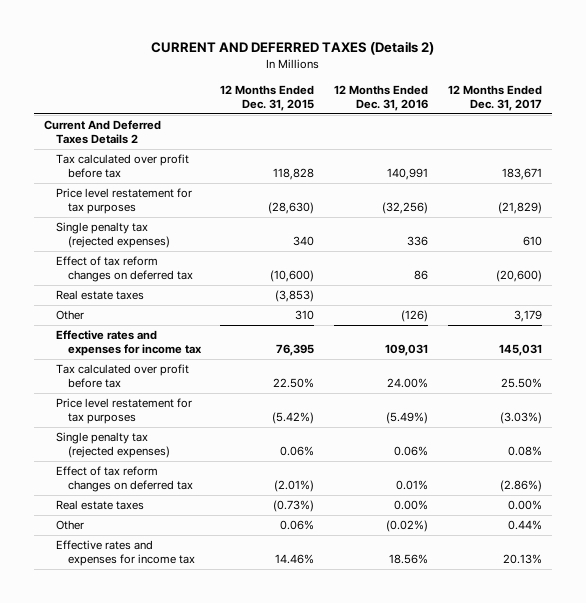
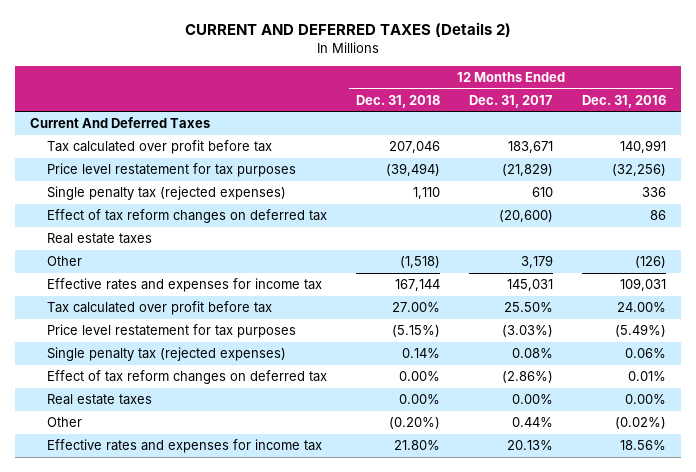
- | 12 Months Ended Dec. 31, 2015 | 12 Months Ended Dec. 31, 2016 | 12 Months Ended Dec. 31, 2017
+ | 12 Months Ended Dec. 31, 2018 | 12 Months Ended Dec. 31, 2017 | 12 Months Ended Dec. 31, 2016
- Current And Deferred Taxes Details 2
+ Current And Deferred Taxes

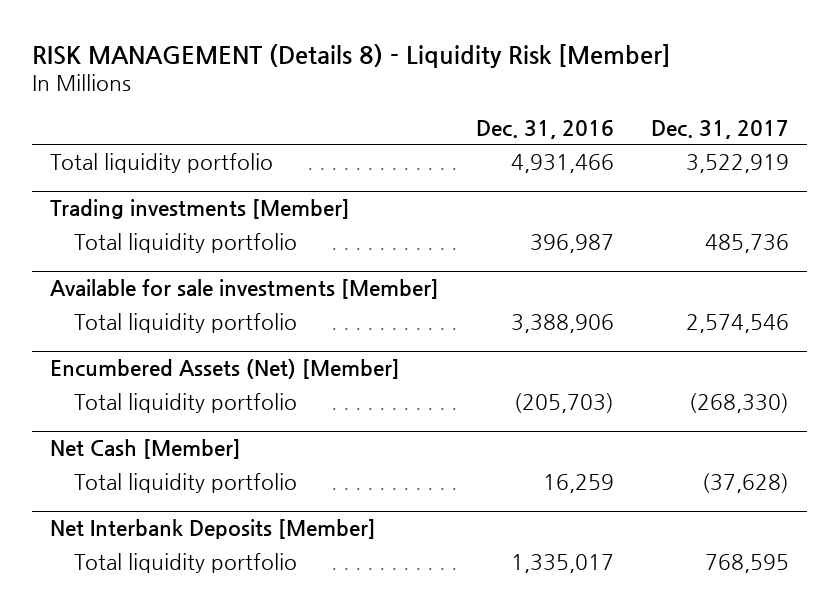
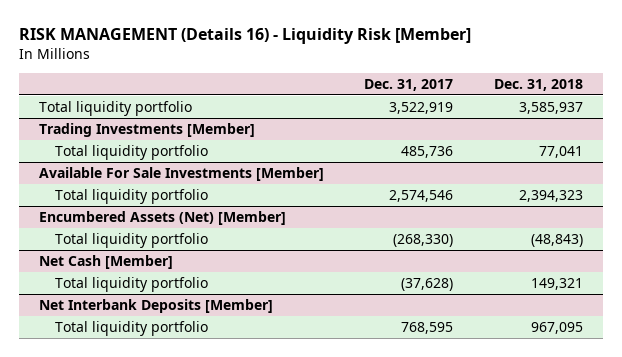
- RISK MANAGEMENT (Details 8) - Liquidity Risk [Member]
+ RISK MANAGEMENT (Details 16) - Liquidity Risk [Member]
- | Dec. 31, 2016 | Dec. 31, 2017
+ | Dec. 31, 2017 | Dec. 31, 2018
- Trading investments [Member]
+ Trading Investments [Member]
- Available for sale investments [Member]
+ Available For Sale Investments [Member]

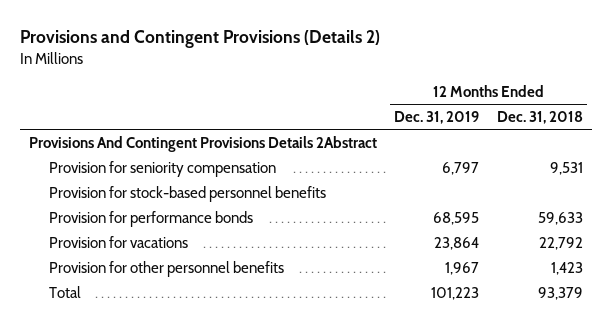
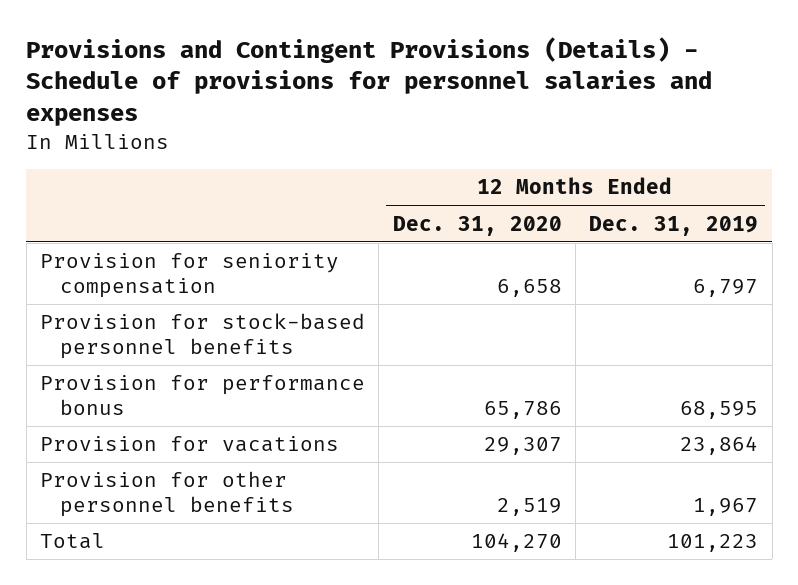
- Provisions and Contingent Provisions (Details 2)
+ Provisions and Contingent Provisions (Details) - Schedule of provisions for personnel salaries and expenses
- | 12 Months Ended Dec. 31, 2019 | 12 Months Ended Dec. 31, 2018
+ | 12 Months Ended Dec. 31, 2020 | 12 Months Ended Dec. 31, 2019
- Provisions And Contingent Provisions Details 2Abstract
- Provision for performance bonds | 68,595 | 59,633
+ Provision for performance bonus | 65,786 | 68,595

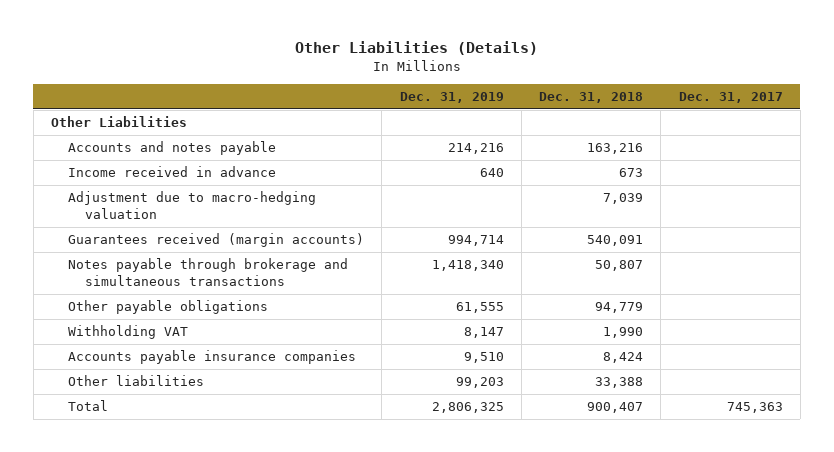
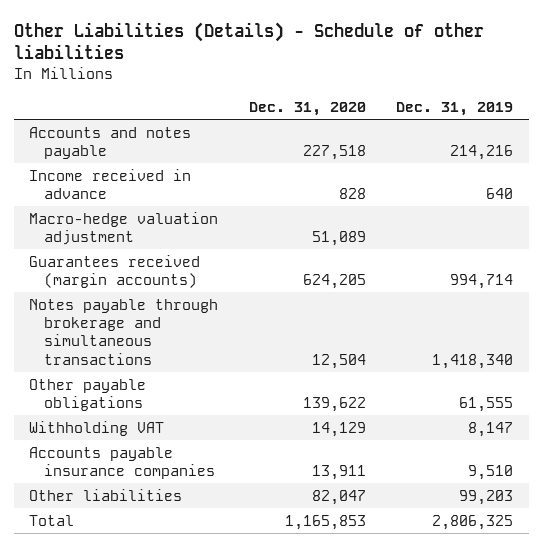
- Other Liabilities (Details)
+ Other Liabilities (Details) - Schedule of other liabilities
- | Dec. 31, 2019 | Dec. 31, 2018 | Dec. 31, 2017
+ | Dec. 31, 2020 | Dec. 31, 2019
- Other Liabilities
- Adjustment due to macro-hedging valuation | | 7,039 |
+ Macro-hedge valuation adjustment | 51,089 |

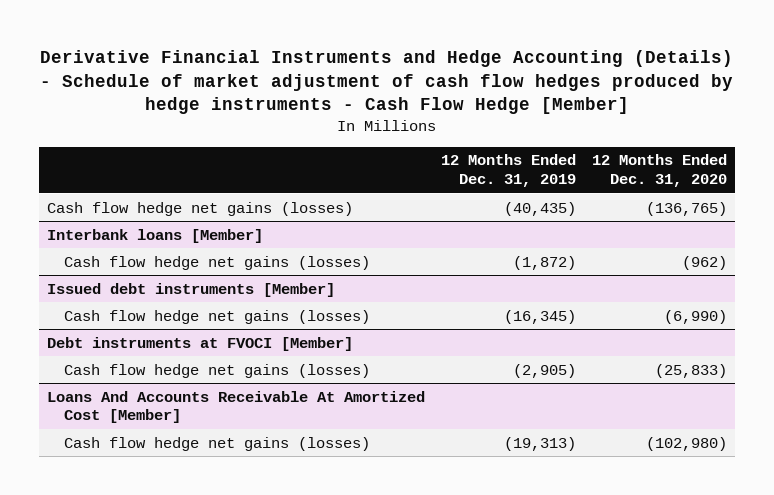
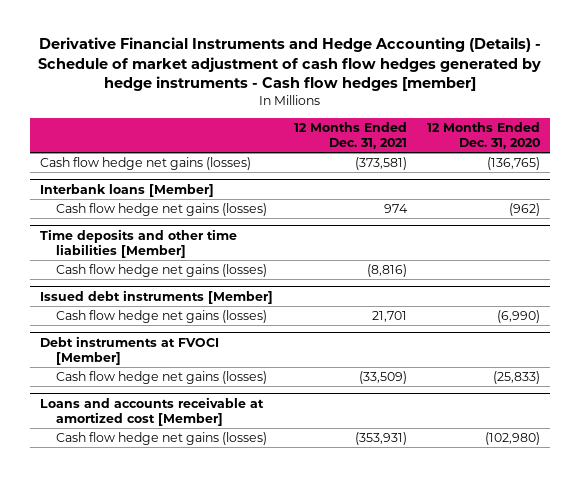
- Derivative Financial Instruments and Hedge Accounting (Details) - Schedule of market adjustment of cash flow hedges produced by hedge instruments - Cash Flow Hedge [Member]
+ Derivative Financial Instruments and Hedge Accounting (Details) - Schedule of market adjustment of cash flow hedges generated by hedge instruments - Cash flow hedges [member]
- | 12 Months Ended Dec. 31, 2019 | 12 Months Ended Dec. 31, 2020
+ | 12 Months Ended Dec. 31, 2021 | 12 Months Ended Dec. 31, 2020
+ Time deposits and other time liabilities [Member]
+ Cash flow hedge net gains (losses) | (8,816) |
- Loans And Accounts Receivable At Amortized Cost [Member]
+ Loans and accounts receivable at amortized cost [Member]

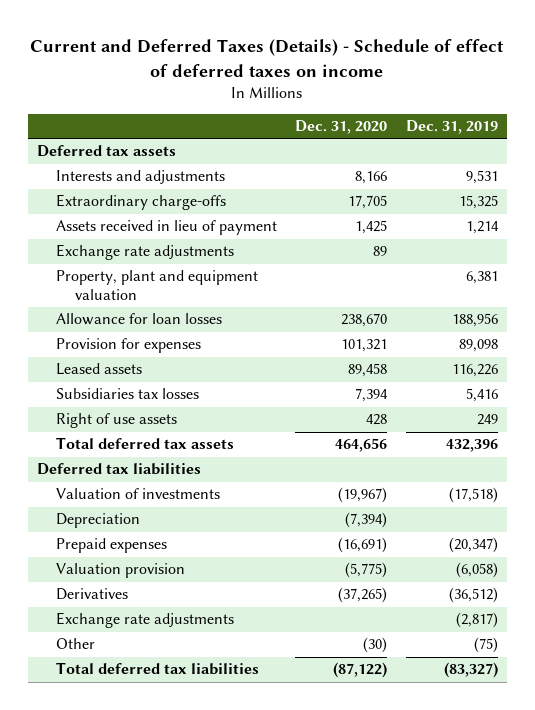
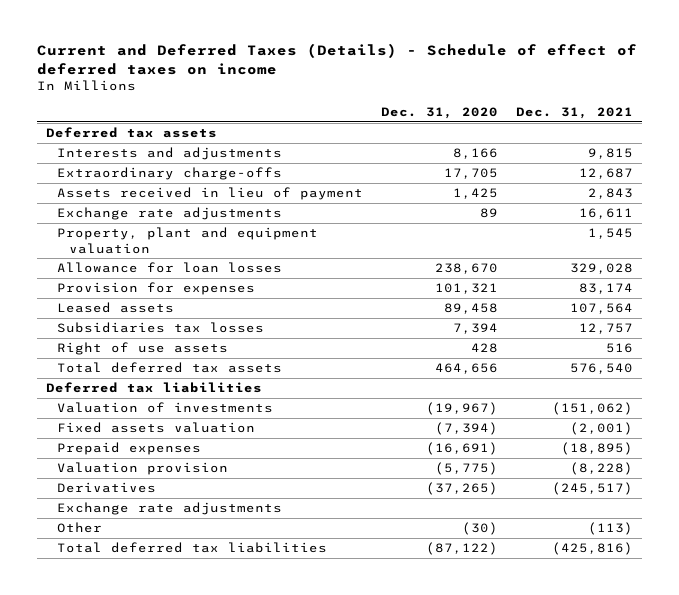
- | Dec. 31, 2020 | Dec. 31, 2019
+ | Dec. 31, 2020 | Dec. 31, 2021
- Depreciation | (7,394) |
+ Fixed assets valuation | (7,394) | (2,001)

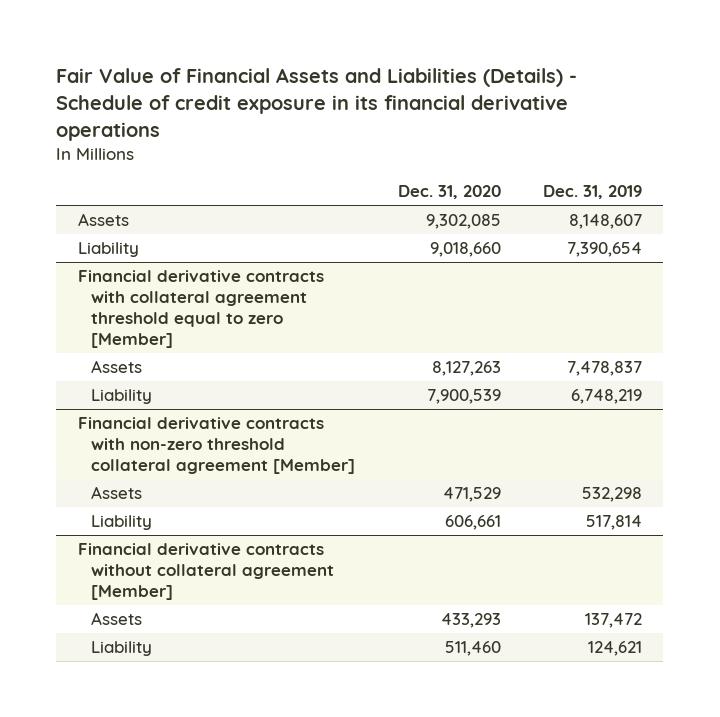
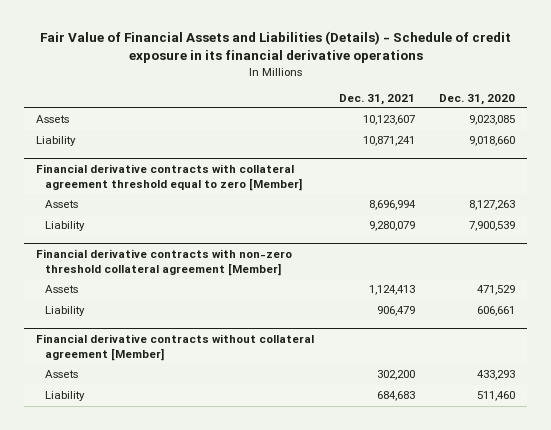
- | Dec. 31, 2020 | Dec. 31, 2019
+ | Dec. 31, 2021 | Dec. 31, 2020
- Assets | 9,302,085 | 8,148,607
+ Assets | 10,123,607 | 9,023,085

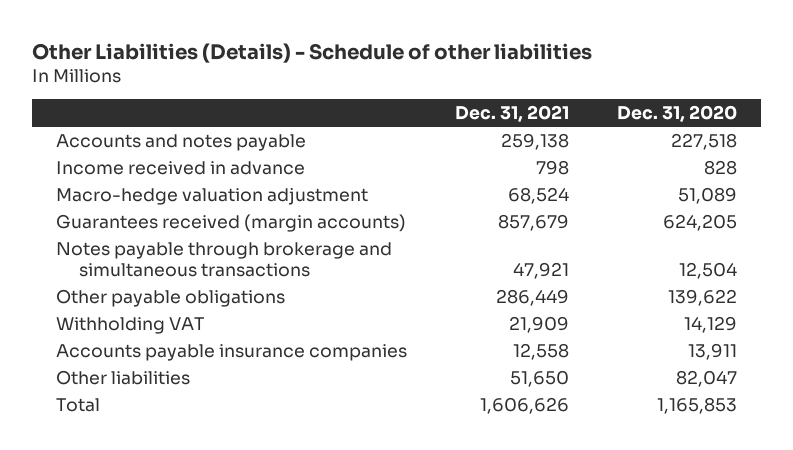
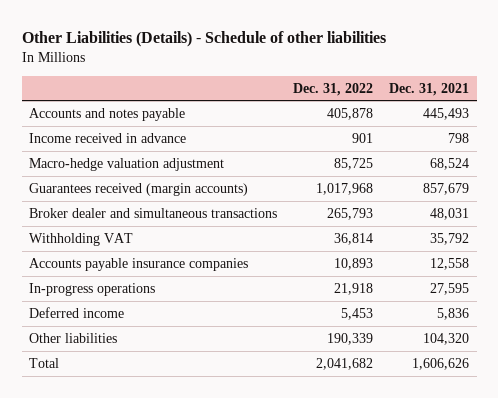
- | Dec. 31, 2021 | Dec. 31, 2020
+ | Dec. 31, 2022 | Dec. 31, 2021
- Accounts and notes payable | 259,138 | 227,518
+ Accounts and notes payable | 405,878 | 445,493
- Notes payable through brokerage and simultaneous transactions | 47,921 | 12,504
- Other payable obligations | 286,449 | 139,622
- Withholding VAT | 21,909 | 14,129
+ Broker dealer and simultaneous transactions | 265,793 | 48,031
+ Withholding VAT | 36,814 | 35,792
- Other liabilities | 51,650 | 82,047
+ In-progress operations | 21,918 | 27,595
+ Deferred income | 5,453 | 5,836
+ Other liabilities | 190,339 | 104,320

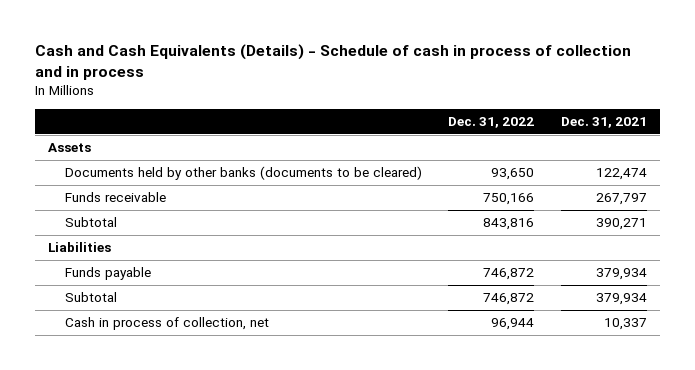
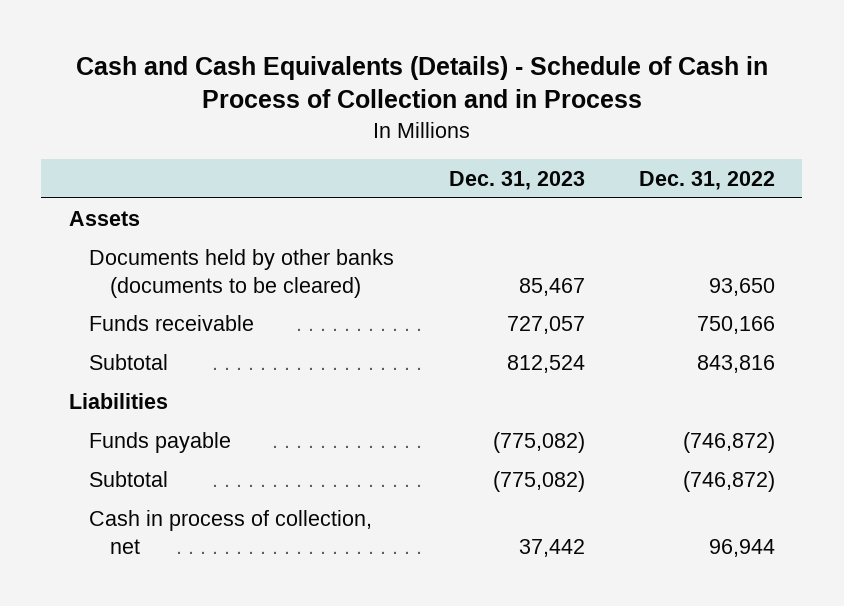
- Cash and Cash Equivalents (Details) - Schedule of cash in process of collection and in process
+ Cash and Cash Equivalents (Details) - Schedule of Cash in Process of Collection and in Process
- | Dec. 31, 2022 | Dec. 31, 2021
+ | Dec. 31, 2023 | Dec. 31, 2022
- Funds payable | 746,872 | 379,934
- Subtotal | 746,872 | 379,934
+ Funds payable | (775,082) | (746,872)
+ Subtotal | (775,082) | (746,872)

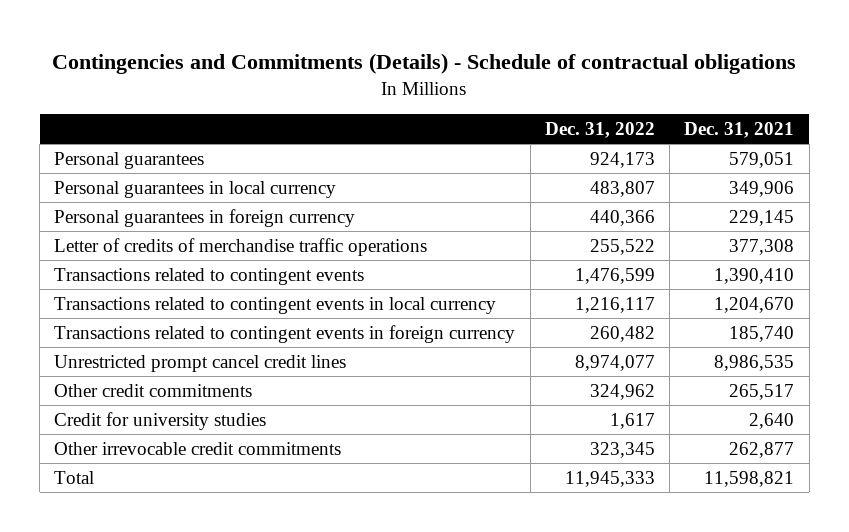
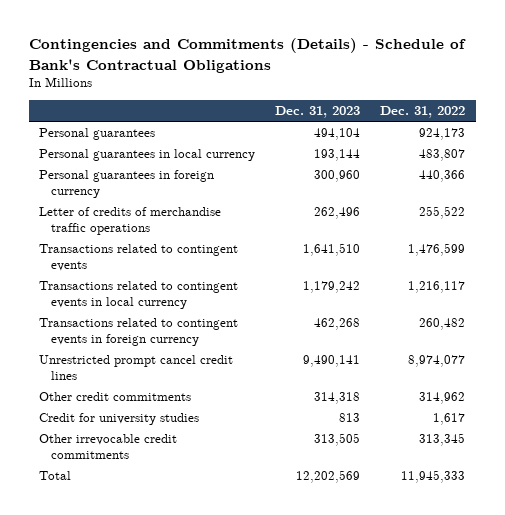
- Contingencies and Commitments (Details) - Schedule of contractual obligations
+ Contingencies and Commitments (Details) - Schedule of Bank's Contractual Obligations
- | Dec. 31, 2022 | Dec. 31, 2021
+ | Dec. 31, 2023 | Dec. 31, 2022
- Other credit commitments | 324,962 | 265,517
+ Other credit commitments | 314,318 | 314,962
- Other irrevocable credit commitments | 323,345 | 262,877
+ Other irrevocable credit commitments | 313,505 | 313,345

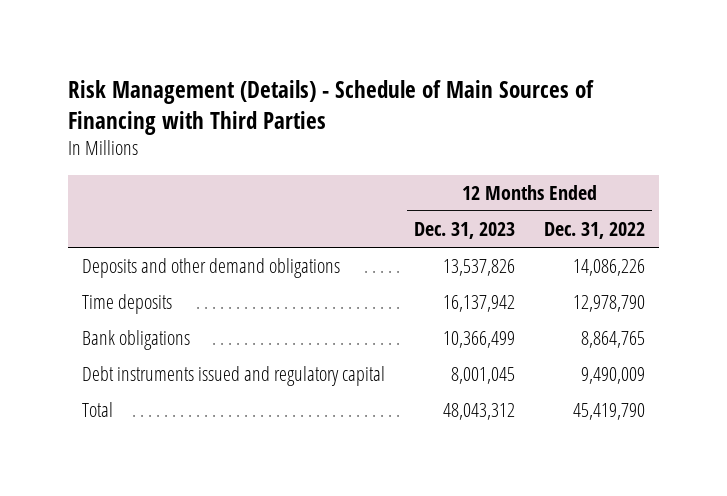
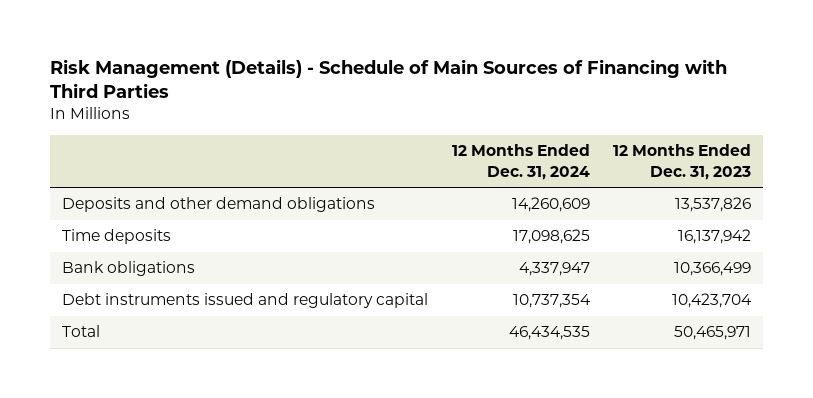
- | 12 Months Ended Dec. 31, 2023 | 12 Months Ended Dec. 31, 2022
+ | 12 Months Ended Dec. 31, 2024 | 12 Months Ended Dec. 31, 2023
- Debt instruments issued and regulatory capital | 8,001,045 | 9,490,009
- Total | 48,043,312 | 45,419,790
+ Debt instruments issued and regulatory capital | 10,737,354 | 10,423,704
+ Total | 46,434,535 | 50,465,971

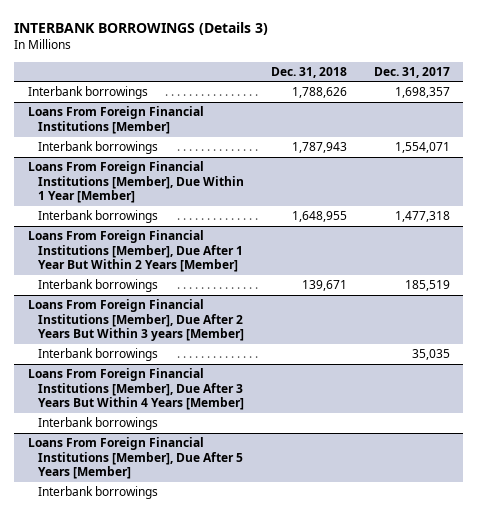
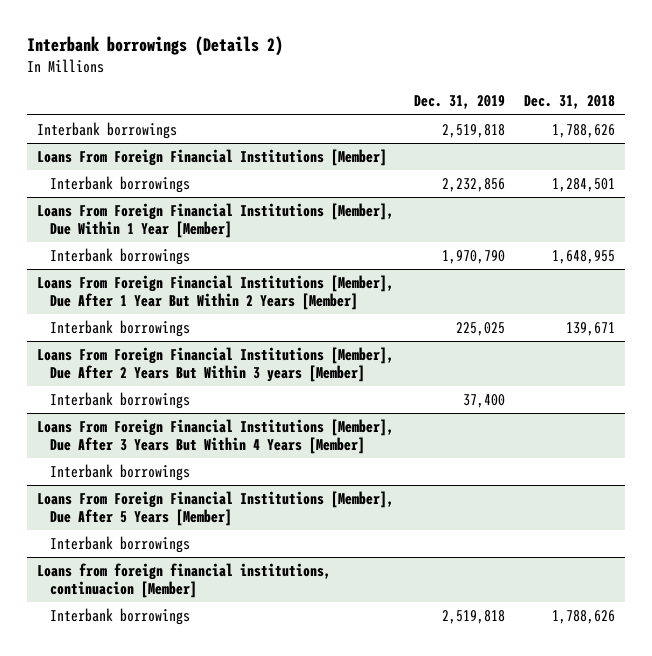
- INTERBANK BORROWINGS (Details 3)
+ Interbank borrowings (Details 2)
- | Dec. 31, 2018 | Dec. 31, 2017
+ | Dec. 31, 2019 | Dec. 31, 2018
@ Loans From Foreign Financial Institutions [Member]
- Interbank borrowings | 1,787,943 | 1,554,071
+ Interbank borrowings | 2,232,856 | 1,284,501
+ Loans from foreign financial institutions, continuacion [Member]
+ Interbank borrowings | 2,519,818 | 1,788,626

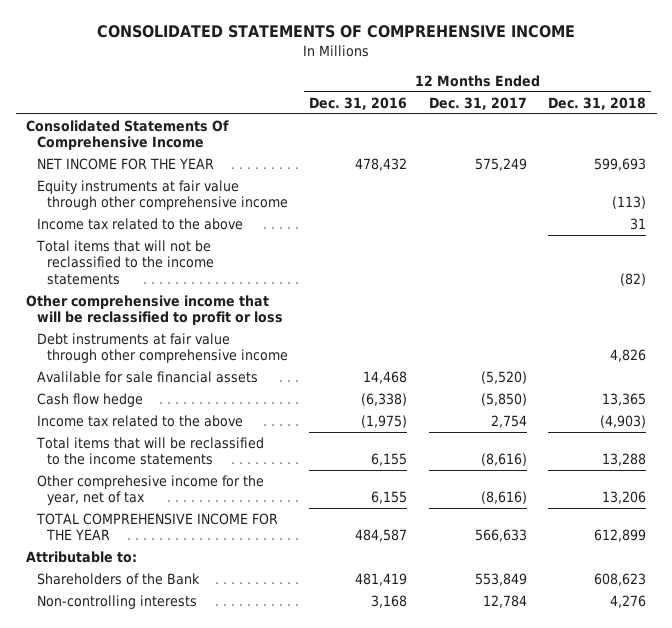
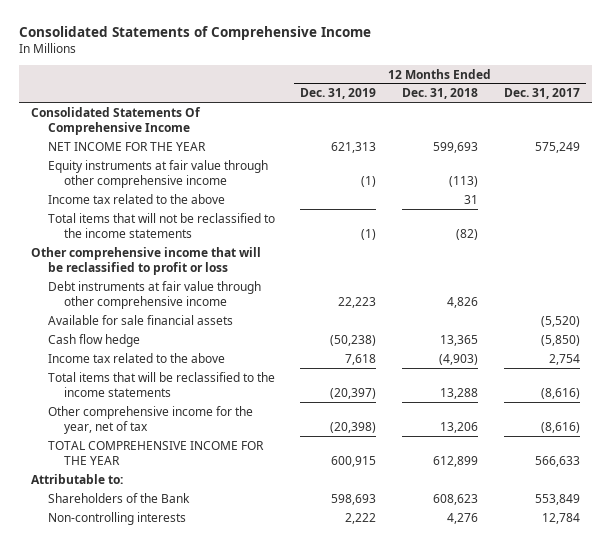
- CONSOLIDATED STATEMENTS OF COMPREHENSIVE INCOME
+ Consolidated Statements of Comprehensive Income
- | 12 Months Ended Dec. 31, 2016 | 12 Months Ended Dec. 31, 2017 | 12 Months Ended Dec. 31, 2018
+ | 12 Months Ended Dec. 31, 2019 | 12 Months Ended Dec. 31, 2018 | 12 Months Ended Dec. 31, 2017
- Avalilable for sale financial assets | 14,468 | (5,520) |
+ Available for sale financial assets | | | (5,520)
- Other comprehesive income for the year, net of tax | 6,155 | (8,616) | 13,206
+ Other comprehensive income for the year, net of tax | (20,398) | 13,206 | (8,616)

